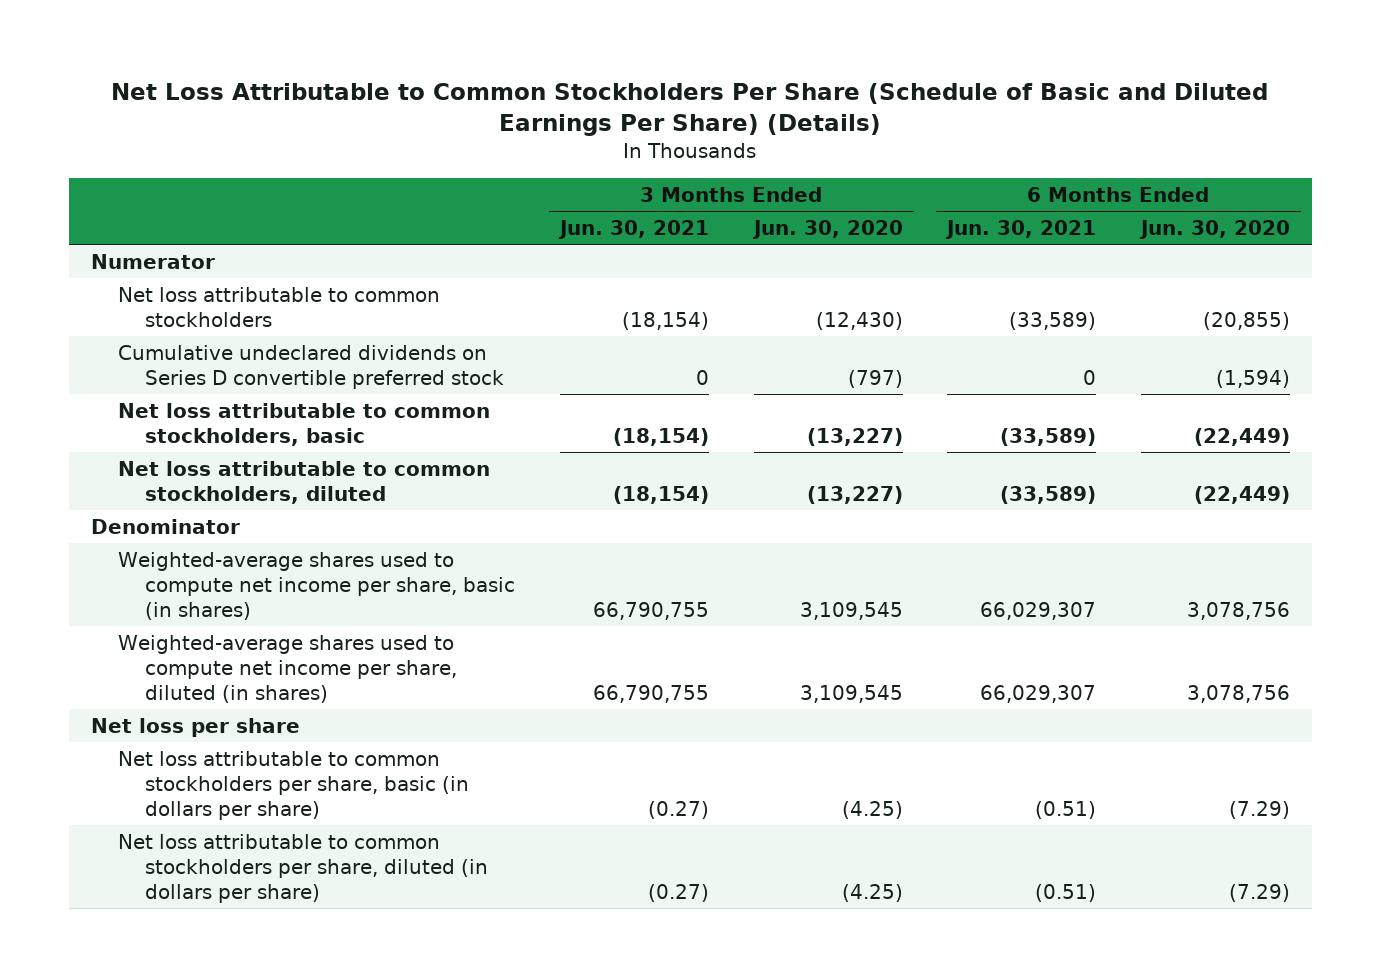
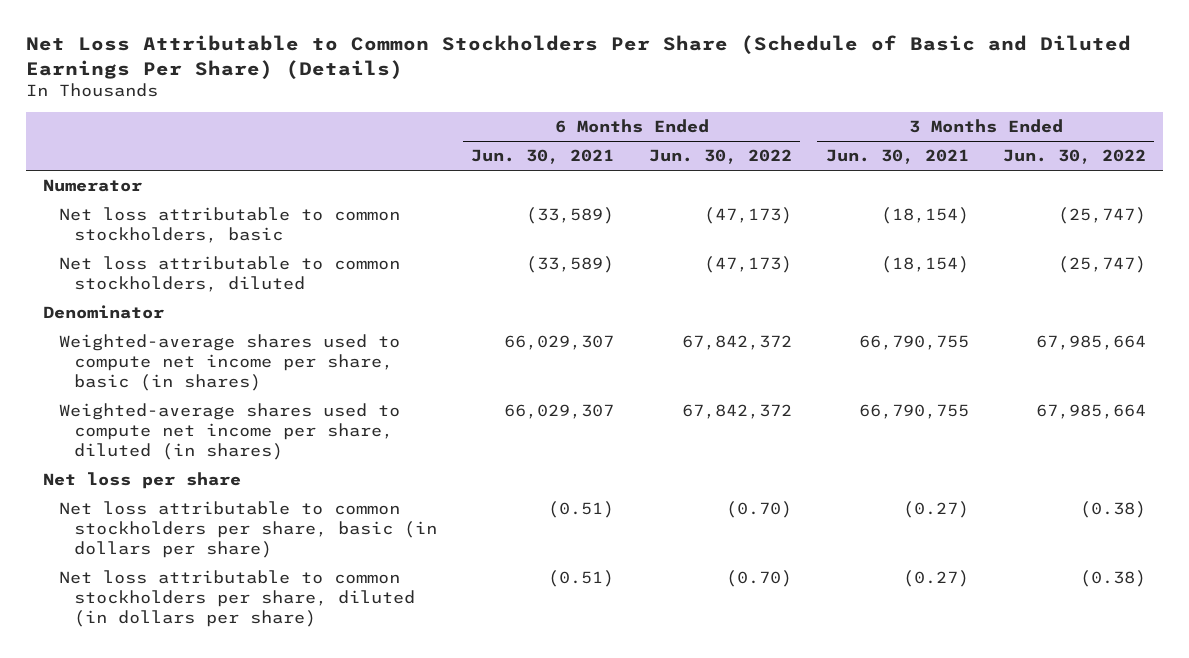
- | 3 Months Ended Jun. 30, 2021 | 3 Months Ended Jun. 30, 2020 | 6 Months Ended Jun. 30, 2021 | 6 Months Ended Jun. 30, 2020
+ | 6 Months Ended Jun. 30, 2021 | 6 Months Ended Jun. 30, 2022 | 3 Months Ended Jun. 30, 2021 | 3 Months Ended Jun. 30, 2022
- Net loss attributable to common stockholders | (18,154) | (12,430) | (33,589) | (20,855)
- Cumulative undeclared dividends on Series D convertible preferred stock | 0 | (797) | 0 | (1,594)

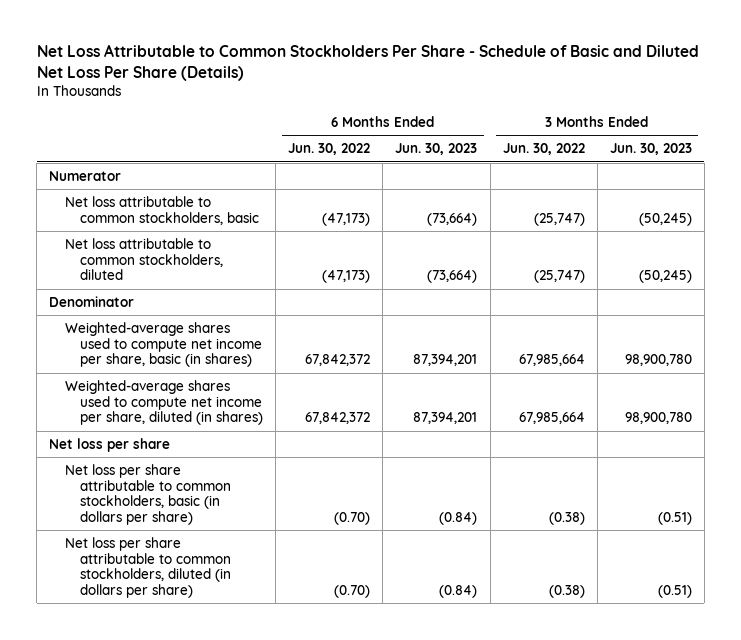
- Net Loss Attributable to Common Stockholders Per Share (Schedule of Basic and Diluted Earnings Per Share) (Details)
+ Net Loss Attributable to Common Stockholders Per Share - Schedule of Basic and Diluted Net Loss Per Share (Details)
- | 6 Months Ended Jun. 30, 2021 | 6 Months Ended Jun. 30, 2022 | 3 Months Ended Jun. 30, 2021 | 3 Months Ended Jun. 30, 2022
+ | 6 Months Ended Jun. 30, 2022 | 6 Months Ended Jun. 30, 2023 | 3 Months Ended Jun. 30, 2022 | 3 Months Ended Jun. 30, 2023
- Net loss attributable to common stockholders per share, basic (in dollars per share) | (0.51) | (0.70) | (0.27) | (0.38)
- Net loss attributable to common stockholders per share, diluted (in dollars per share) | (0.51) | (0.70) | (0.27) | (0.38)
+ Net loss per share attributable to common stockholders, basic (in dollars per share) | (0.70) | (0.84) | (0.38) | (0.51)
+ Net loss per share attributable to common stockholders, diluted (in dollars per share) | (0.70) | (0.84) | (0.38) | (0.51)

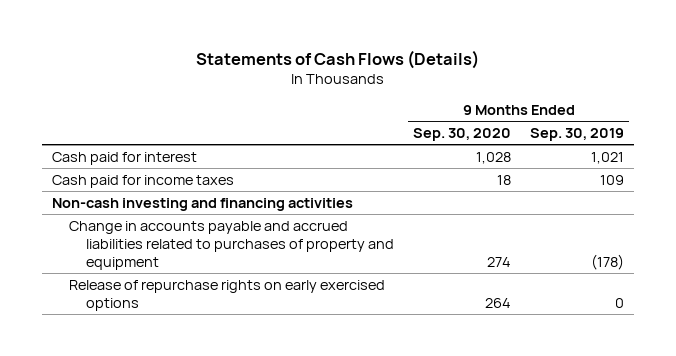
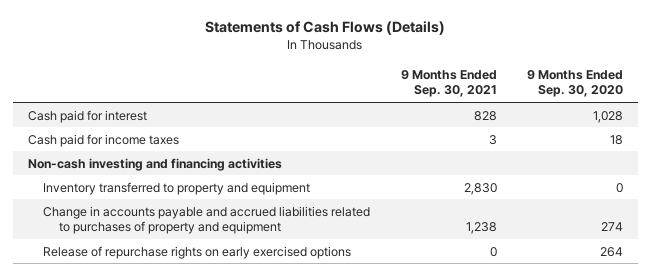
- | 9 Months Ended Sep. 30, 2020 | 9 Months Ended Sep. 30, 2019
+ | 9 Months Ended Sep. 30, 2021 | 9 Months Ended Sep. 30, 2020
+ Inventory transferred to property and equipment | 2,830 | 0

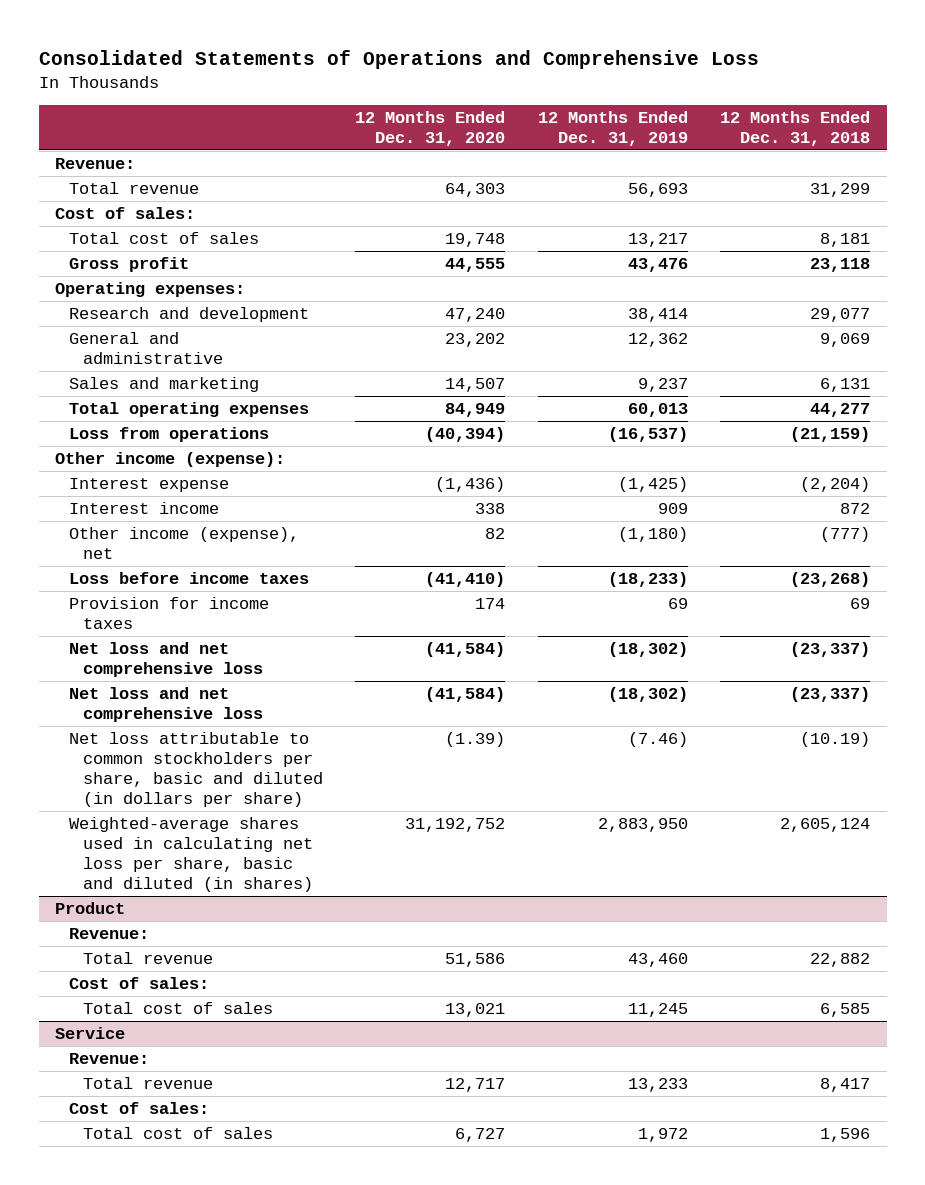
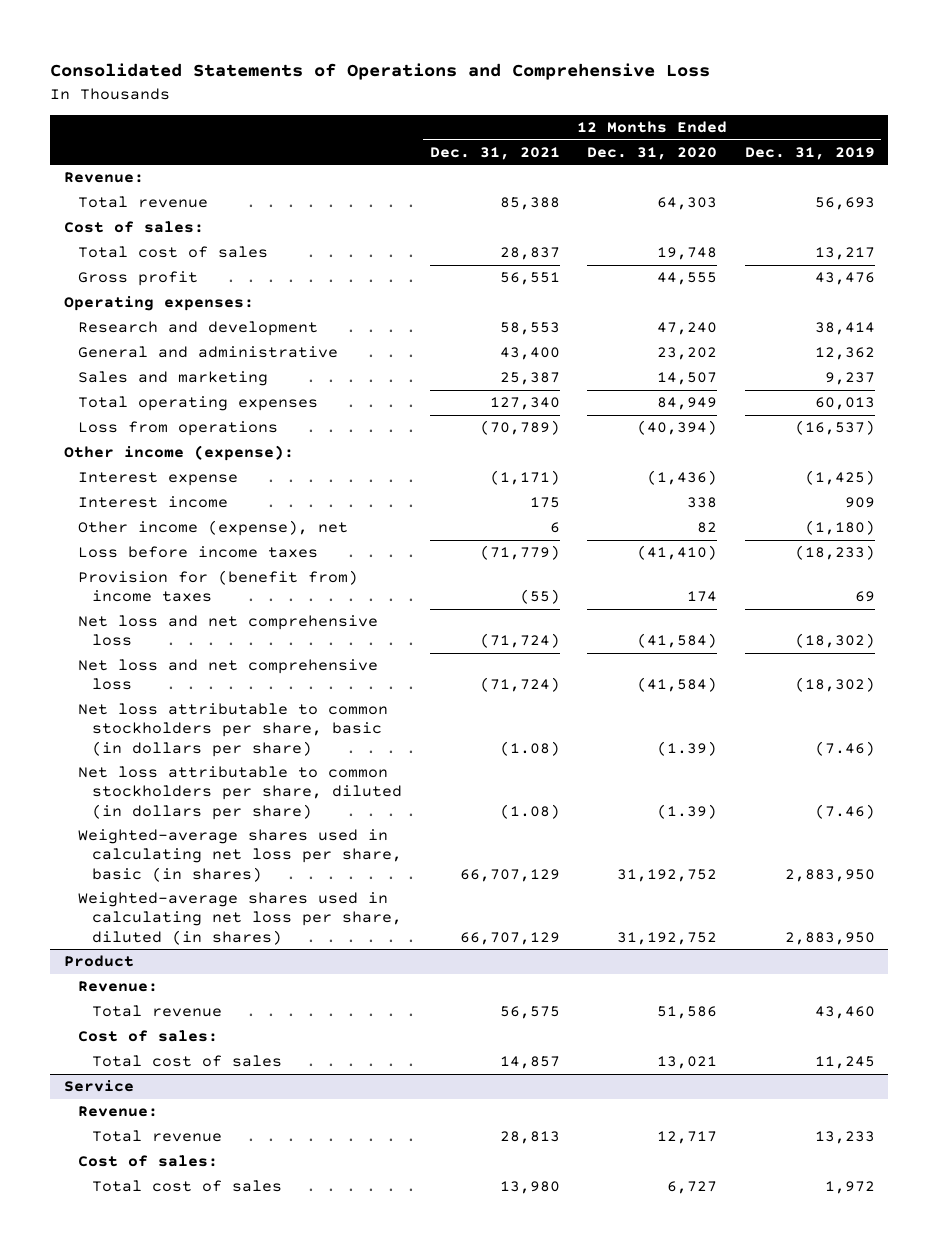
- | 12 Months Ended Dec. 31, 2020 | 12 Months Ended Dec. 31, 2019 | 12 Months Ended Dec. 31, 2018
+ | 12 Months Ended Dec. 31, 2021 | 12 Months Ended Dec. 31, 2020 | 12 Months Ended Dec. 31, 2019
- Provision for income taxes | 174 | 69 | 69
+ Provision for (benefit from) income taxes | (55) | 174 | 69
- Net loss attributable to common stockholders per share, basic and diluted (in dollars per share) | (1.39) | (7.46) | (10.19)
- Weighted-average shares used in calculating net loss per share, basic and diluted (in shares) | 31,192,752 | 2,883,950 | 2,605,124
+ Net loss attributable to common stockholders per share, basic (in dollars per share) | (1.08) | (1.39) | (7.46)
+ Net loss attributable to common stockholders per share, diluted (in dollars per share) | (1.08) | (1.39) | (7.46)
+ Weighted-average shares used in calculating net loss per share, basic (in shares) | 66,707,129 | 31,192,752 | 2,883,950
+ Weighted-average shares used in calculating net loss per share, diluted (in shares) | 66,707,129 | 31,192,752 | 2,883,950

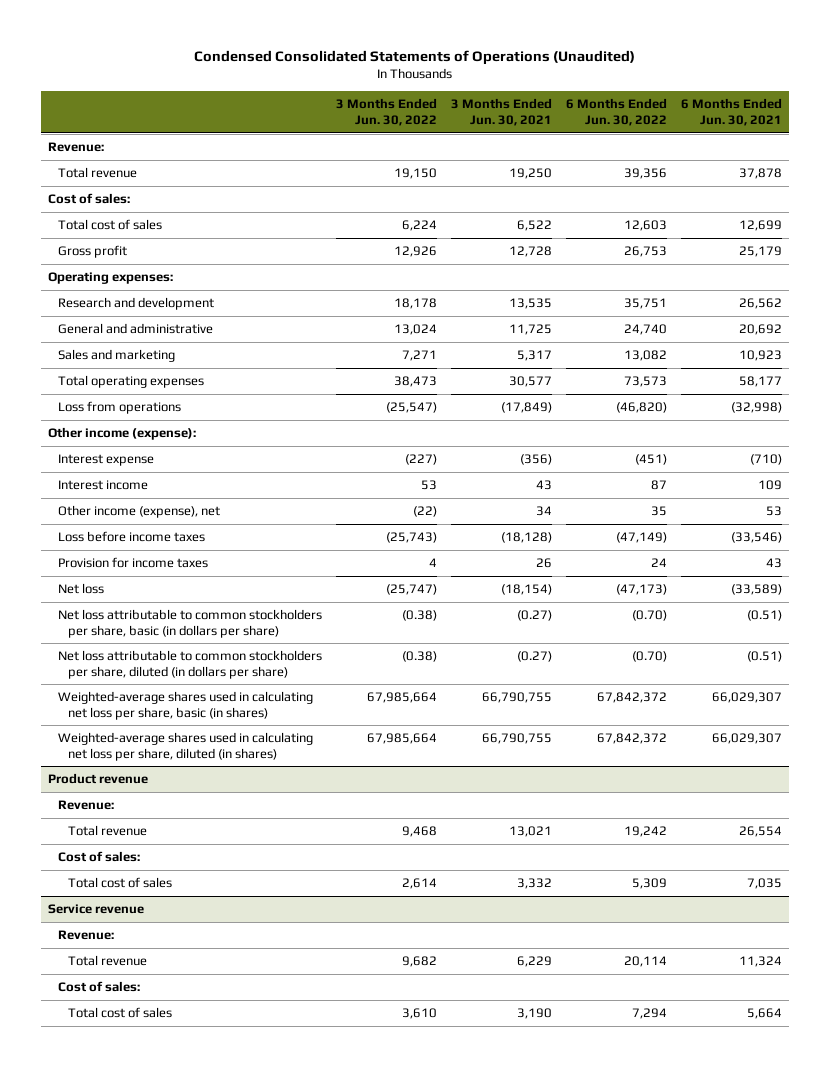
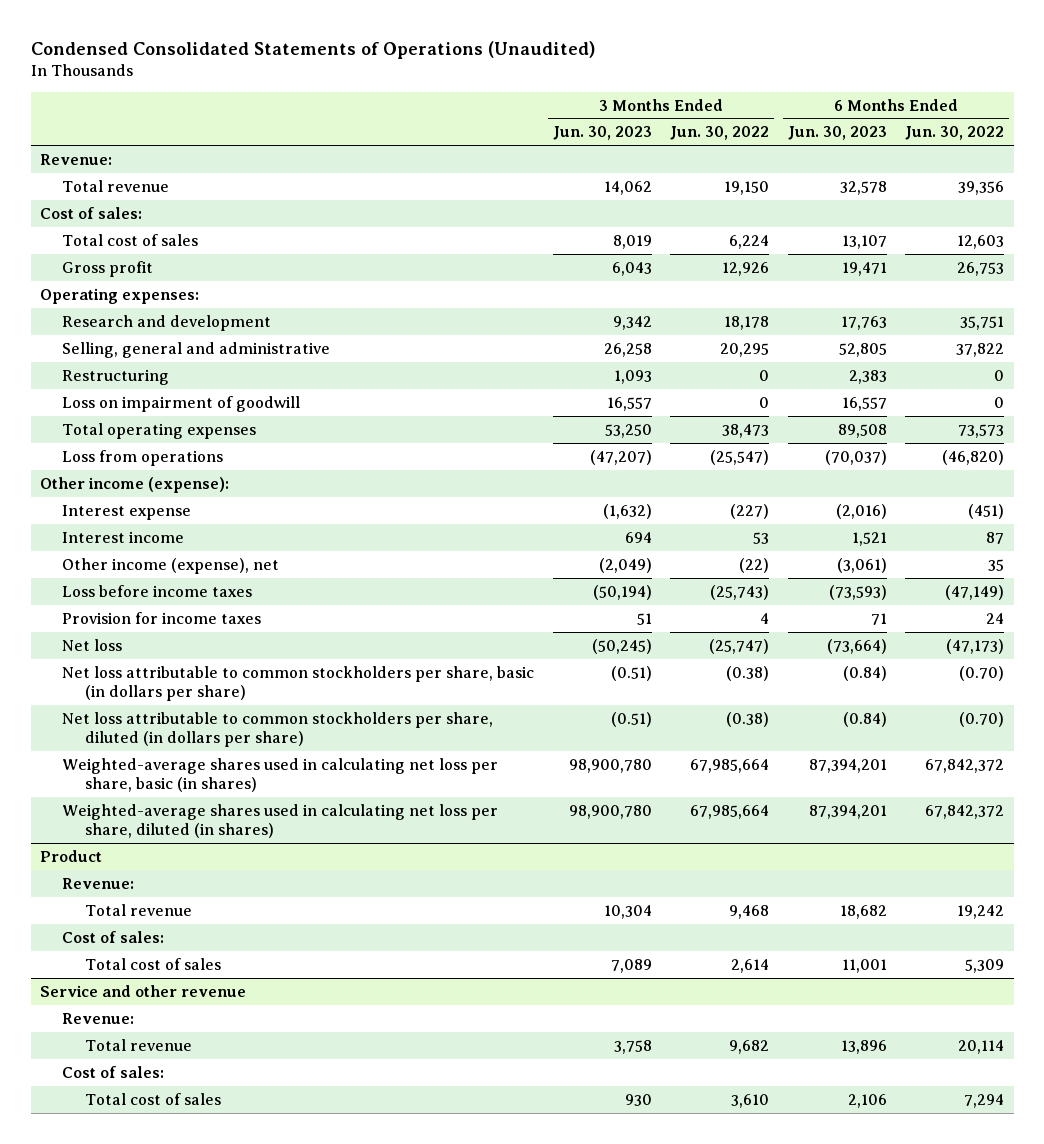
- | 3 Months Ended Jun. 30, 2022 | 3 Months Ended Jun. 30, 2021 | 6 Months Ended Jun. 30, 2022 | 6 Months Ended Jun. 30, 2021
+ | 3 Months Ended Jun. 30, 2023 | 3 Months Ended Jun. 30, 2022 | 6 Months Ended Jun. 30, 2023 | 6 Months Ended Jun. 30, 2022
- General and administrative | 13,024 | 11,725 | 24,740 | 20,692
- Sales and marketing | 7,271 | 5,317 | 13,082 | 10,923
+ Selling, general and administrative | 26,258 | 20,295 | 52,805 | 37,822
+ Restructuring | 1,093 | 0 | 2,383 | 0
+ Loss on impairment of goodwill | 16,557 | 0 | 16,557 | 0
- Product revenue
+ Product
- Service revenue
+ Service and other revenue

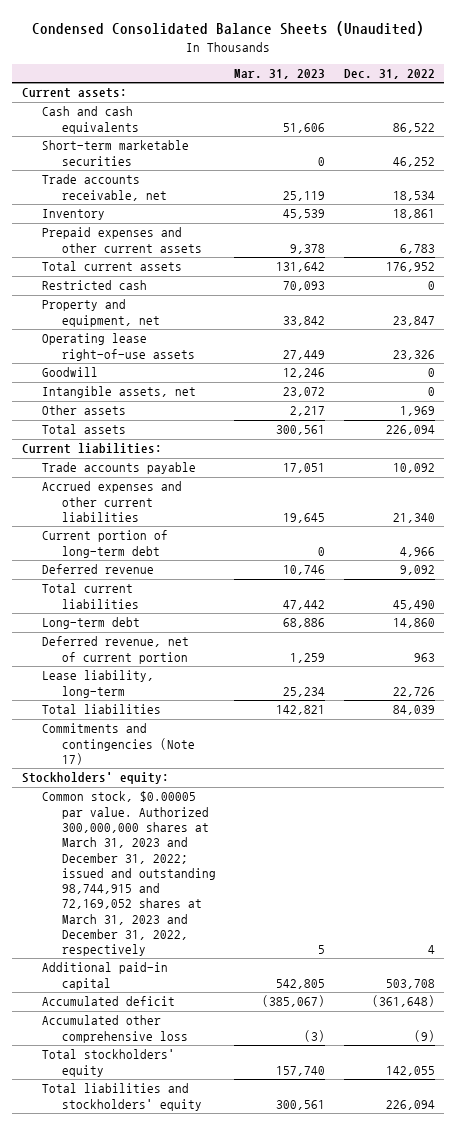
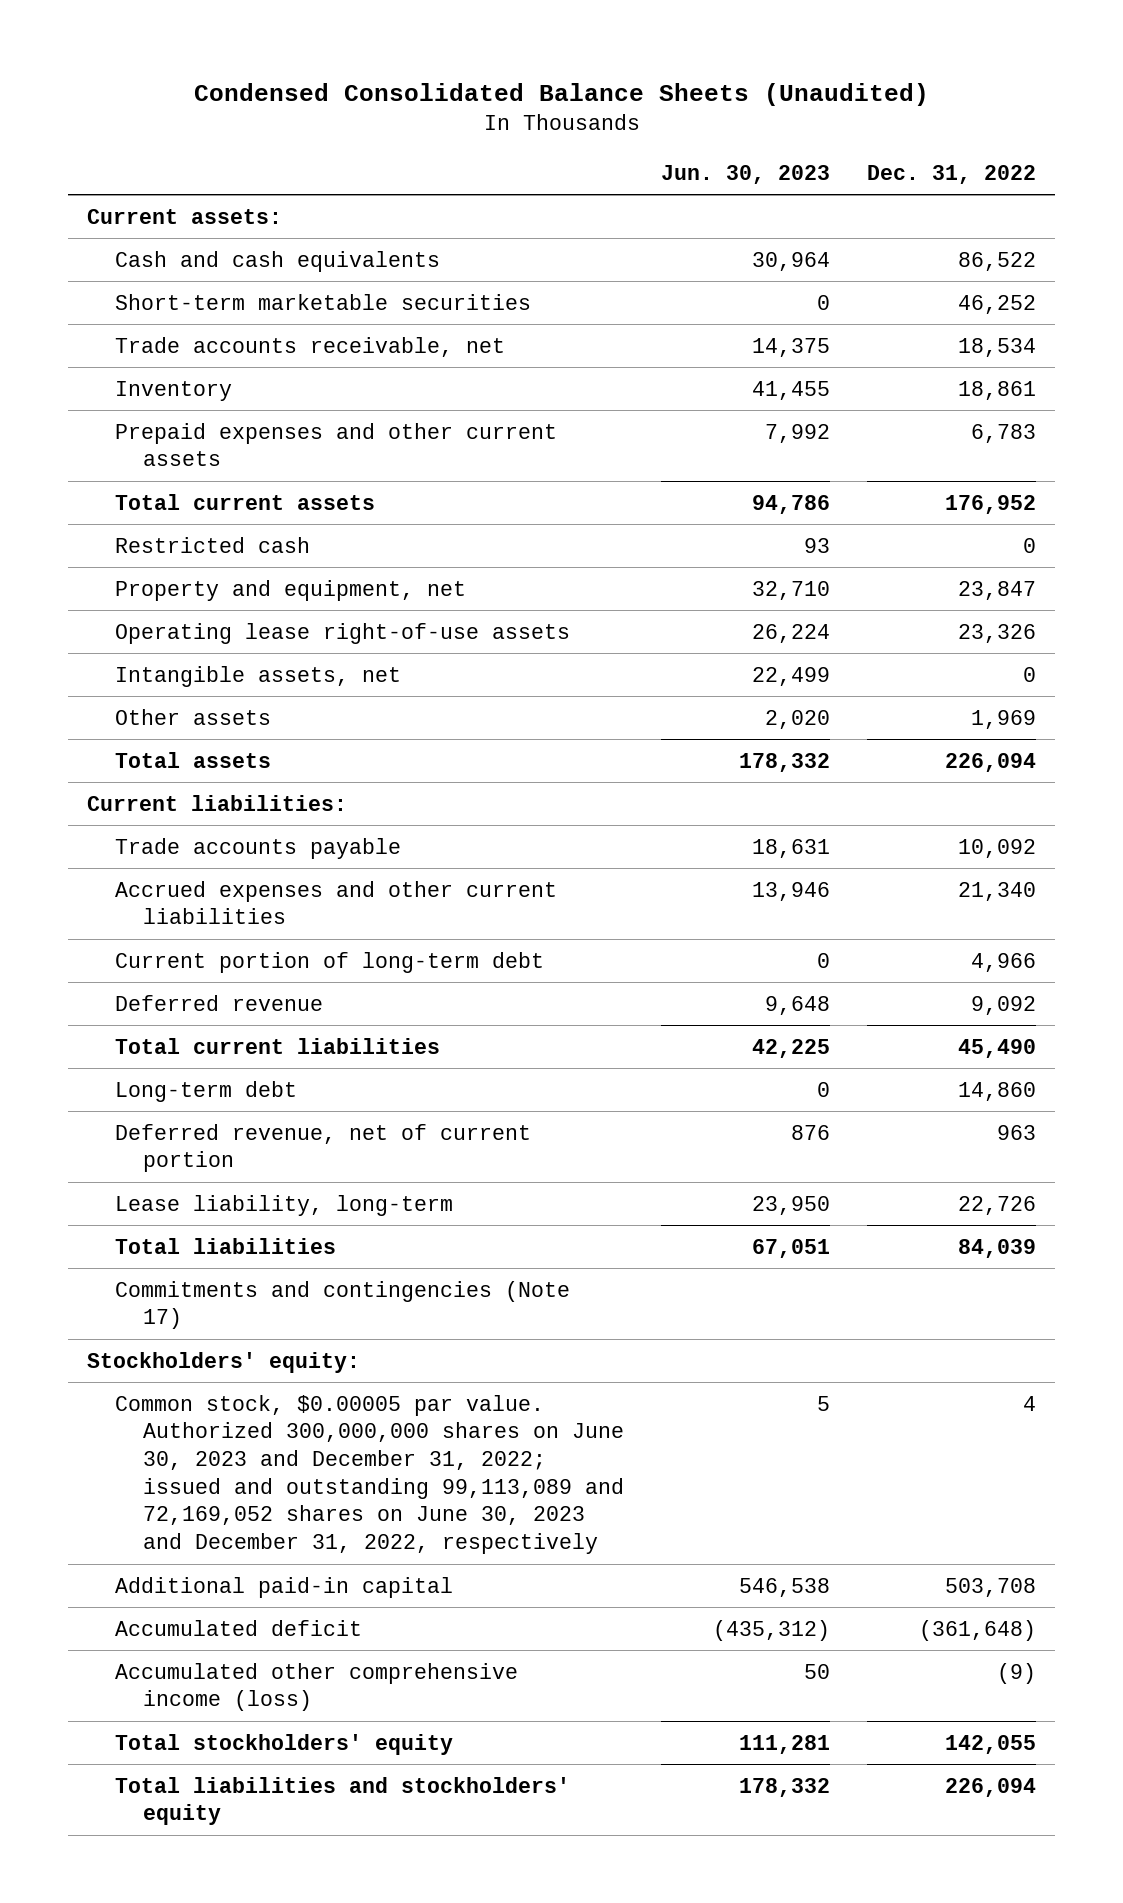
- | Mar. 31, 2023 | Dec. 31, 2022
+ | Jun. 30, 2023 | Dec. 31, 2022
- Goodwill | 12,246 | 0
- Common stock, $0.00005 par value. Authorized 300,000,000 shares at March 31, 2023 and December 31, 2022; issued and outstanding 98,744,915 and 72,169,052 shares at March 31, 2023 and December 31, 2022, respectively | 5 | 4
+ Common stock, $0.00005 par value. Authorized 300,000,000 shares on June 30, 2023 and December 31, 2022; issued and outstanding 99,113,089 and 72,169,052 shares on June 30, 2023 and December 31, 2022, respectively | 5 | 4
- Accumulated other comprehensive loss | (3) | (9)
+ Accumulated other comprehensive income (loss) | 50 | (9)

